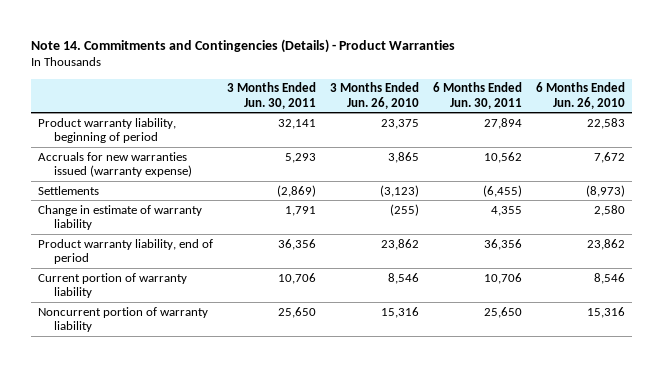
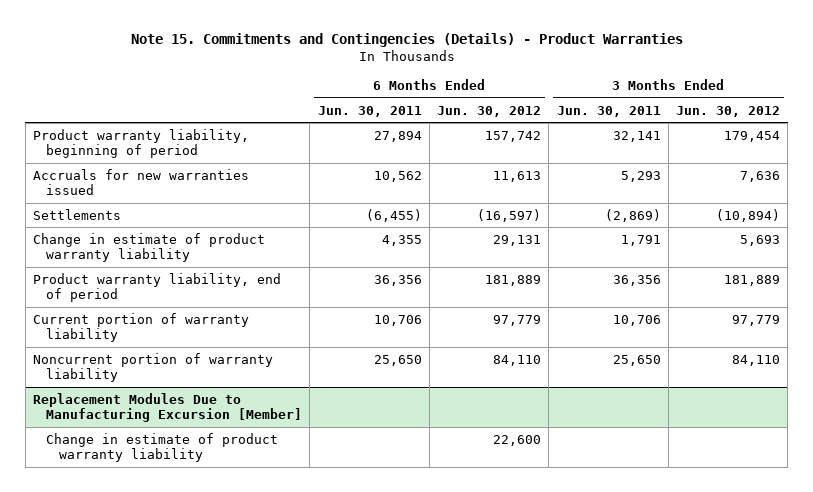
- Note 14. Commitments and Contingencies (Details) - Product Warranties
+ Note 15. Commitments and Contingencies (Details) - Product Warranties
- | 3 Months Ended Jun. 30, 2011 | 3 Months Ended Jun. 26, 2010 | 6 Months Ended Jun. 30, 2011 | 6 Months Ended Jun. 26, 2010
+ | 6 Months Ended Jun. 30, 2011 | 6 Months Ended Jun. 30, 2012 | 3 Months Ended Jun. 30, 2011 | 3 Months Ended Jun. 30, 2012
- Accruals for new warranties issued (warranty expense) | 5,293 | 3,865 | 10,562 | 7,672
+ Accruals for new warranties issued | 10,562 | 11,613 | 5,293 | 7,636
- Change in estimate of warranty liability | 1,791 | (255) | 4,355 | 2,580
+ Change in estimate of product warranty liability | 4,355 | 29,131 | 1,791 | 5,693
+ Replacement Modules Due to Manufacturing Excursion [Member]
+ Change in estimate of product warranty liability | | 22,600 | |

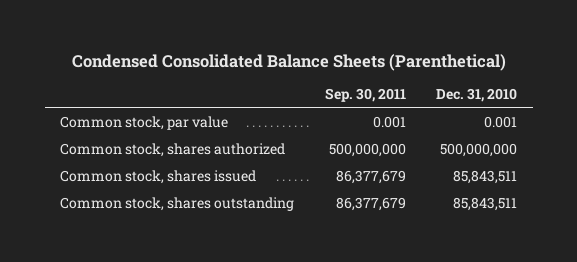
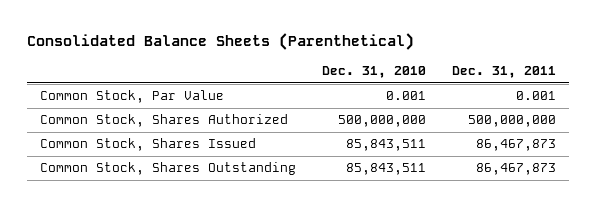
- Condensed Consolidated Balance Sheets (Parenthetical)
+ Consolidated Balance Sheets (Parenthetical)
- | Sep. 30, 2011 | Dec. 31, 2010
+ | Dec. 31, 2010 | Dec. 31, 2011
- Common stock, par value | 0.001 | 0.001
- Common stock, shares authorized | 500,000,000 | 500,000,000
- Common stock, shares issued | 86,377,679 | 85,843,511
- Common stock, shares outstanding | 86,377,679 | 85,843,511
+ Common Stock, Par Value | 0.001 | 0.001
+ Common Stock, Shares Authorized | 500,000,000 | 500,000,000
+ Common Stock, Shares Issued | 85,843,511 | 86,467,873
+ Common Stock, Shares Outstanding | 85,843,511 | 86,467,873

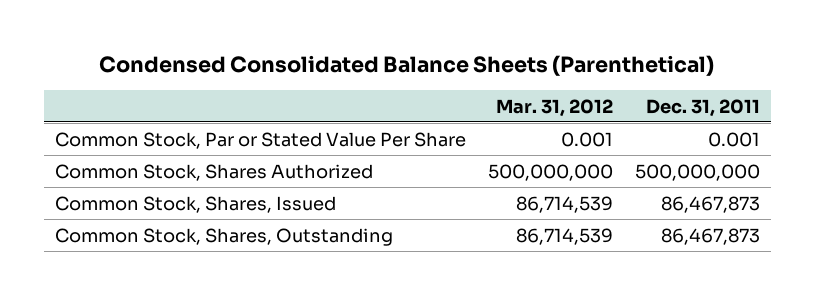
- Consolidated Balance Sheets (Parenthetical)
+ Condensed Consolidated Balance Sheets (Parenthetical)
- | Dec. 31, 2010 | Dec. 31, 2011
+ | Mar. 31, 2012 | Dec. 31, 2011
- Common Stock, Par Value | 0.001 | 0.001
+ Common Stock, Par or Stated Value Per Share | 0.001 | 0.001
- Common Stock, Shares Issued | 85,843,511 | 86,467,873
- Common Stock, Shares Outstanding | 85,843,511 | 86,467,873
+ Common Stock, Shares, Issued | 86,714,539 | 86,467,873
+ Common Stock, Shares, Outstanding | 86,714,539 | 86,467,873

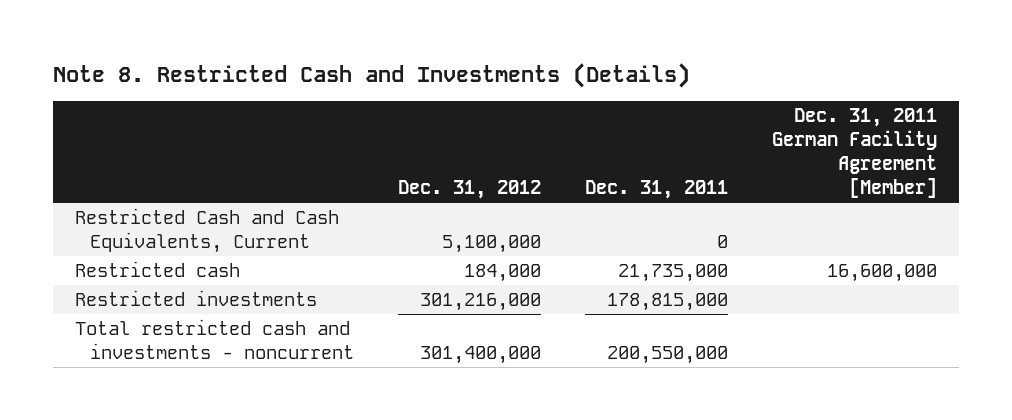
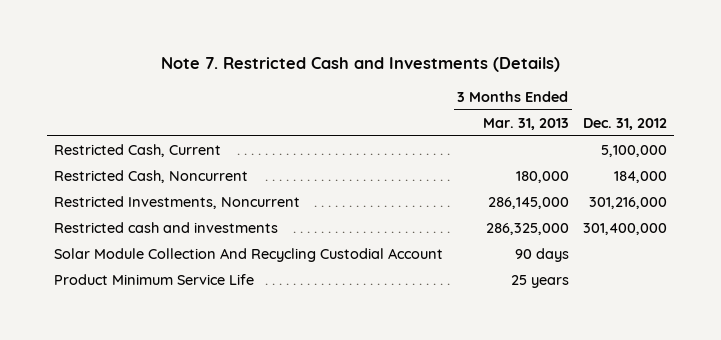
- Note 8. Restricted Cash and Investments (Details)
+ Note 7. Restricted Cash and Investments (Details)
- | Dec. 31, 2012 | Dec. 31, 2011 | Dec. 31, 2011 German Facility Agreement [Member]
+ | 3 Months Ended Mar. 31, 2013 | Dec. 31, 2012
- Restricted Cash and Cash Equivalents, Current | 5,100,000 | 0 |
- Restricted cash | 184,000 | 21,735,000 | 16,600,000
- Restricted investments | 301,216,000 | 178,815,000 |
- Total restricted cash and investments - noncurrent | 301,400,000 | 200,550,000 |
+ Restricted Cash, Current | | 5,100,000
+ Restricted Cash, Noncurrent | 180,000 | 184,000
+ Restricted Investments, Noncurrent | 286,145,000 | 301,216,000
+ Restricted cash and investments | 286,325,000 | 301,400,000
+ Solar Module Collection And Recycling Custodial Account | 90 days |
+ Product Minimum Service Life | 25 years |

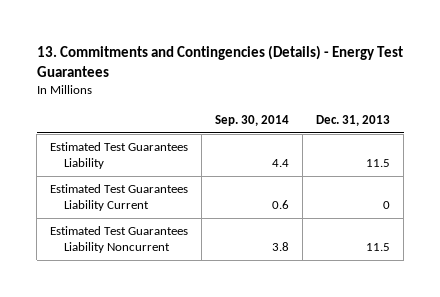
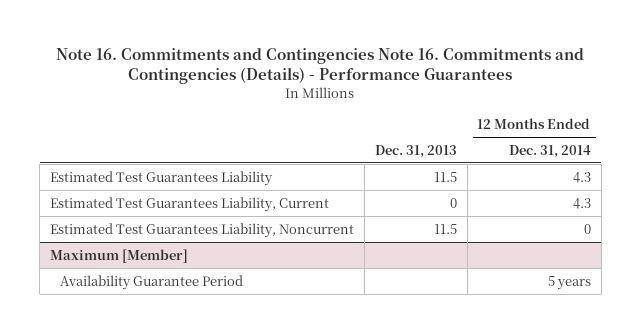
- 13. Commitments and Contingencies (Details) - Energy Test Guarantees
+ Note 16. Commitments and Contingencies Note 16. Commitments and Contingencies (Details) - Performance Guarantees
- | Sep. 30, 2014 | Dec. 31, 2013
+ | Dec. 31, 2013 | 12 Months Ended Dec. 31, 2014
- Estimated Test Guarantees Liability Current | 0.6 | 0
- Estimated Test Guarantees Liability Noncurrent | 3.8 | 11.5
+ Estimated Test Guarantees Liability, Current | 0 | 4.3
+ Estimated Test Guarantees Liability, Noncurrent | 11.5 | 0
+ Maximum [Member]
+ Availability Guarantee Period | | 5 years

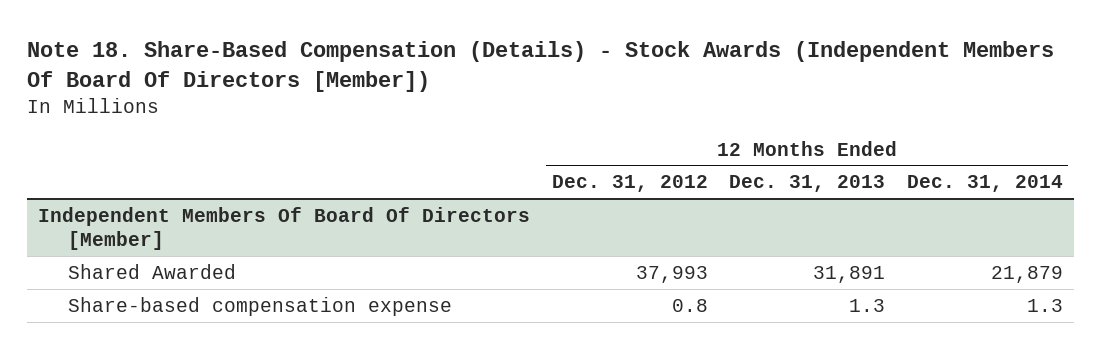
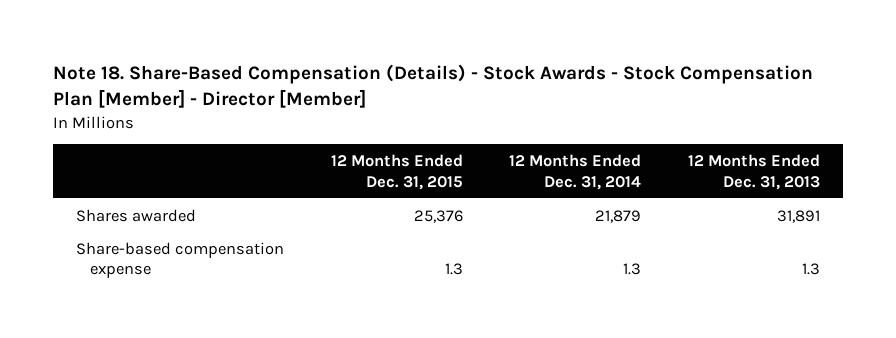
- Note 18. Share-Based Compensation (Details) - Stock Awards (Independent Members Of Board Of Directors [Member])
+ Note 18. Share-Based Compensation (Details) - Stock Awards - Stock Compensation Plan [Member] - Director [Member]
- | 12 Months Ended Dec. 31, 2012 | 12 Months Ended Dec. 31, 2013 | 12 Months Ended Dec. 31, 2014
+ | 12 Months Ended Dec. 31, 2015 | 12 Months Ended Dec. 31, 2014 | 12 Months Ended Dec. 31, 2013
- Independent Members Of Board Of Directors [Member]
- Shared Awarded | 37,993 | 31,891 | 21,879
+ Shares awarded | 25,376 | 21,879 | 31,891

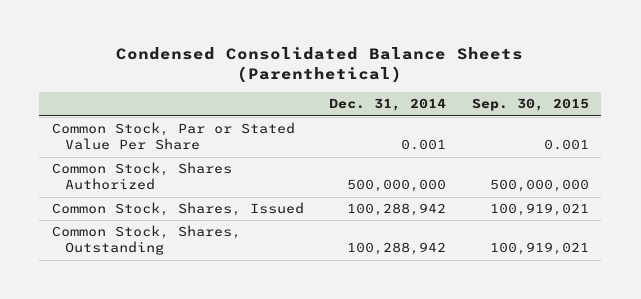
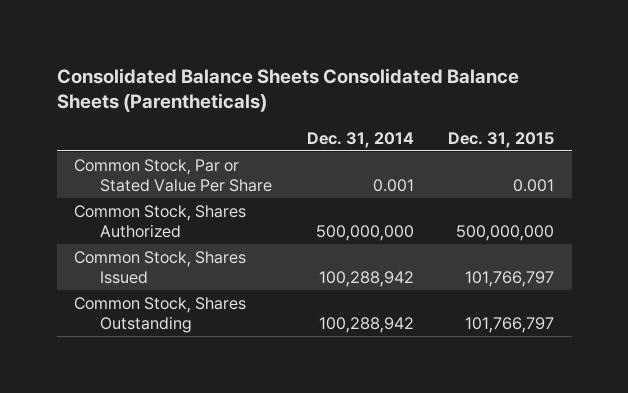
- Condensed Consolidated Balance Sheets (Parenthetical)
+ Consolidated Balance Sheets Consolidated Balance Sheets (Parentheticals)
- | Dec. 31, 2014 | Sep. 30, 2015
+ | Dec. 31, 2014 | Dec. 31, 2015
- Common Stock, Shares, Issued | 100,288,942 | 100,919,021
- Common Stock, Shares, Outstanding | 100,288,942 | 100,919,021
+ Common Stock, Shares Issued | 100,288,942 | 101,766,797
+ Common Stock, Shares Outstanding | 100,288,942 | 101,766,797

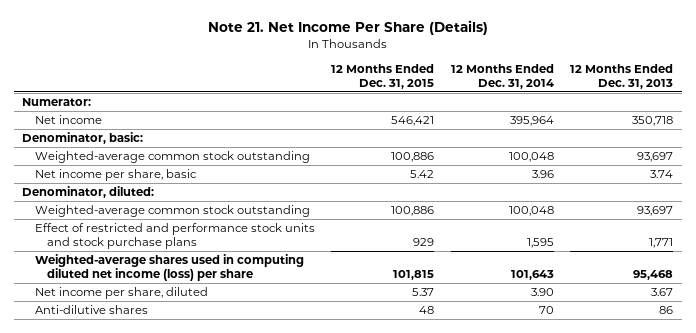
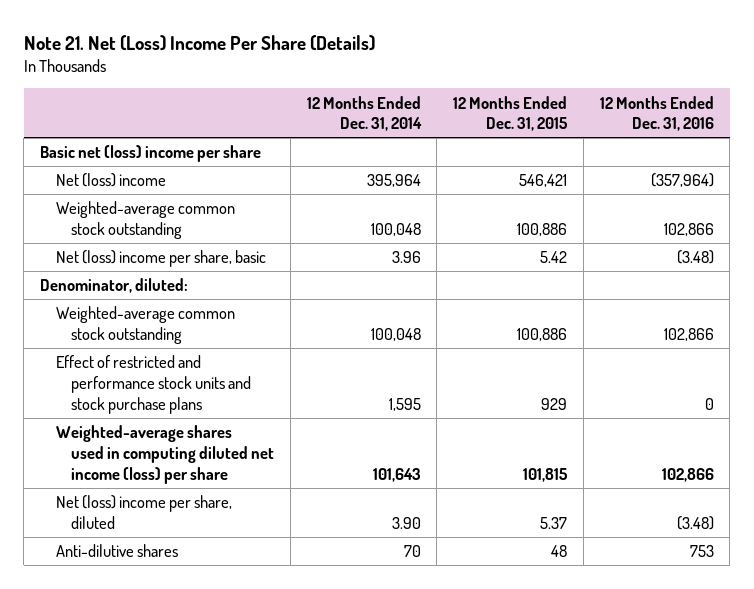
- Note 21. Net Income Per Share (Details)
+ Note 21. Net (Loss) Income Per Share (Details)
- | 12 Months Ended Dec. 31, 2015 | 12 Months Ended Dec. 31, 2014 | 12 Months Ended Dec. 31, 2013
+ | 12 Months Ended Dec. 31, 2014 | 12 Months Ended Dec. 31, 2015 | 12 Months Ended Dec. 31, 2016
- Numerator:
- Net income | 546,421 | 395,964 | 350,718
- Denominator, basic:
+ Basic net (loss) income per share
+ Net (loss) income | 395,964 | 546,421 | (357,964)
- Net income per share, basic | 5.42 | 3.96 | 3.74
+ Net (loss) income per share, basic | 3.96 | 5.42 | (3.48)
- Net income per share, diluted | 5.37 | 3.90 | 3.67
+ Net (loss) income per share, diluted | 3.90 | 5.37 | (3.48)

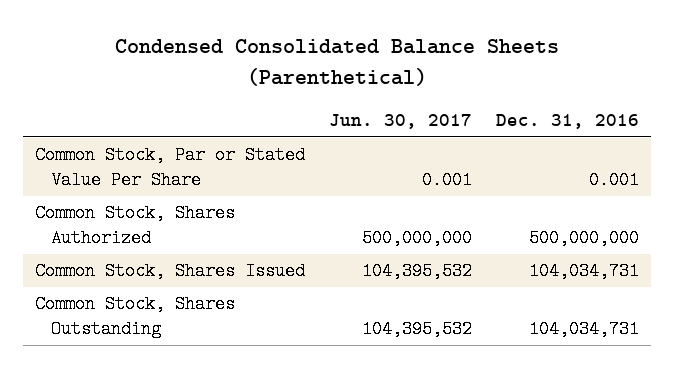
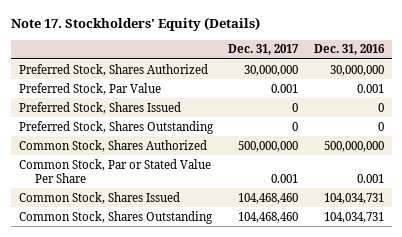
- Condensed Consolidated Balance Sheets (Parenthetical)
+ Note 17. Stockholders' Equity (Details)
- | Jun. 30, 2017 | Dec. 31, 2016
+ | Dec. 31, 2017 | Dec. 31, 2016
+ Preferred Stock, Shares Authorized | 30,000,000 | 30,000,000
+ Preferred Stock, Par Value | 0.001 | 0.001
+ Preferred Stock, Shares Issued | 0 | 0
+ Preferred Stock, Shares Outstanding | 0 | 0
moved down: Common Stock, Par or Stated Value Per Share | 0.001 | 0.001

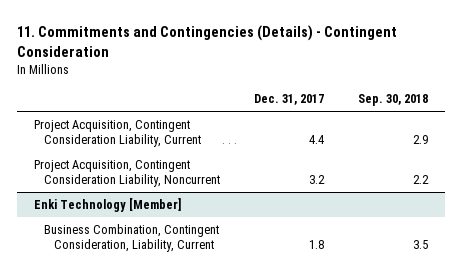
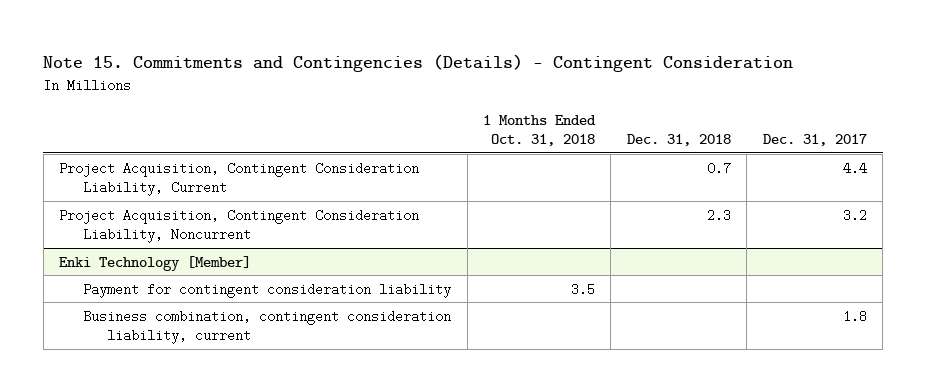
- 11. Commitments and Contingencies (Details) - Contingent Consideration
+ Note 15. Commitments and Contingencies (Details) - Contingent Consideration
- | Dec. 31, 2017 | Sep. 30, 2018
+ | 1 Months Ended Oct. 31, 2018 | Dec. 31, 2018 | Dec. 31, 2017
@ Enki Technology [Member]
- Business Combination, Contingent Consideration, Liability, Current | 1.8 | 3.5
+ Payment for contingent consideration liability | 3.5 | |
+ Business combination, contingent consideration liability, current | | | 1.8

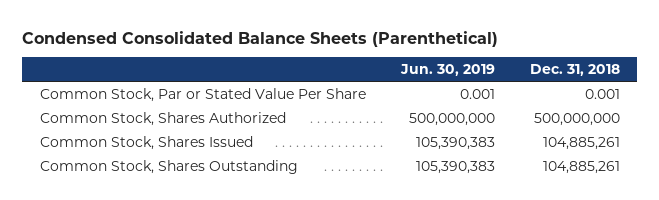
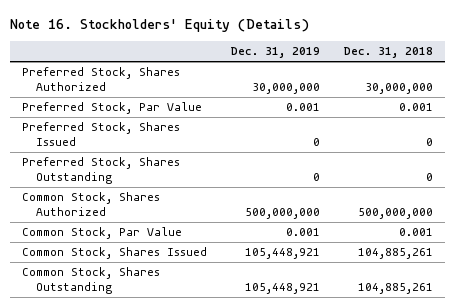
- Condensed Consolidated Balance Sheets (Parenthetical)
+ Note 16. Stockholders' Equity (Details)
- | Jun. 30, 2019 | Dec. 31, 2018
+ | Dec. 31, 2019 | Dec. 31, 2018
- Common Stock, Par or Stated Value Per Share | 0.001 | 0.001
+ Preferred Stock, Shares Authorized | 30,000,000 | 30,000,000
+ Preferred Stock, Par Value | 0.001 | 0.001
+ Preferred Stock, Shares Issued | 0 | 0
+ Preferred Stock, Shares Outstanding | 0 | 0
+ Common Stock, Par Value | 0.001 | 0.001

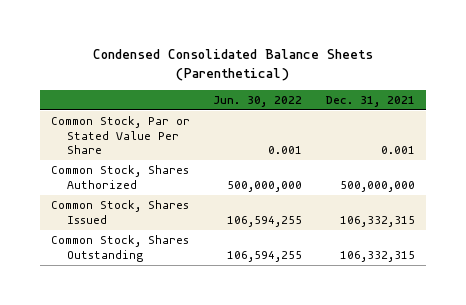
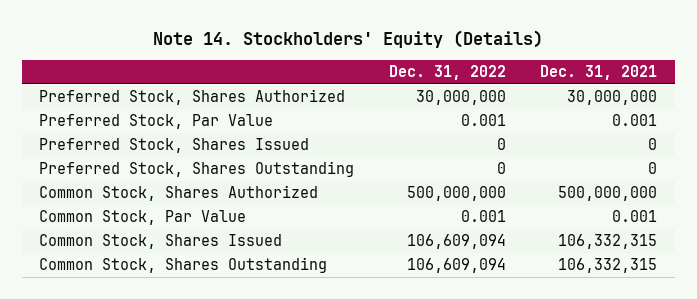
- Condensed Consolidated Balance Sheets (Parenthetical)
+ Note 14. Stockholders' Equity (Details)
- | Jun. 30, 2022 | Dec. 31, 2021
+ | Dec. 31, 2022 | Dec. 31, 2021
- Common Stock, Par or Stated Value Per Share | 0.001 | 0.001
+ Preferred Stock, Shares Authorized | 30,000,000 | 30,000,000
+ Preferred Stock, Par Value | 0.001 | 0.001
+ Preferred Stock, Shares Issued | 0 | 0
+ Preferred Stock, Shares Outstanding | 0 | 0
+ Common Stock, Par Value | 0.001 | 0.001

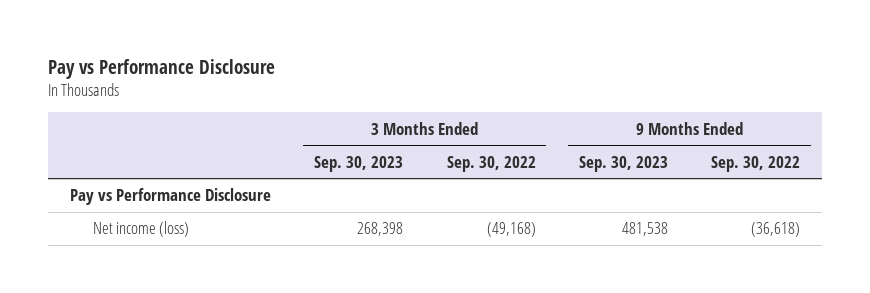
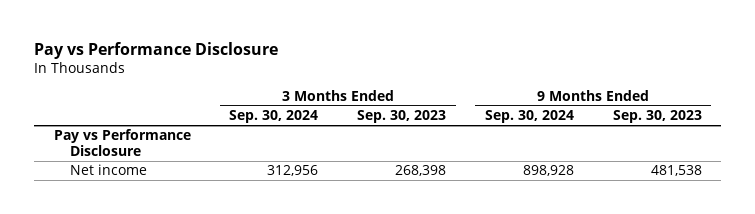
- | 3 Months Ended Sep. 30, 2023 | 3 Months Ended Sep. 30, 2022 | 9 Months Ended Sep. 30, 2023 | 9 Months Ended Sep. 30, 2022
+ | 3 Months Ended Sep. 30, 2024 | 3 Months Ended Sep. 30, 2023 | 9 Months Ended Sep. 30, 2024 | 9 Months Ended Sep. 30, 2023
- Net income (loss) | 268,398 | (49,168) | 481,538 | (36,618)
+ Net income | 312,956 | 268,398 | 898,928 | 481,538

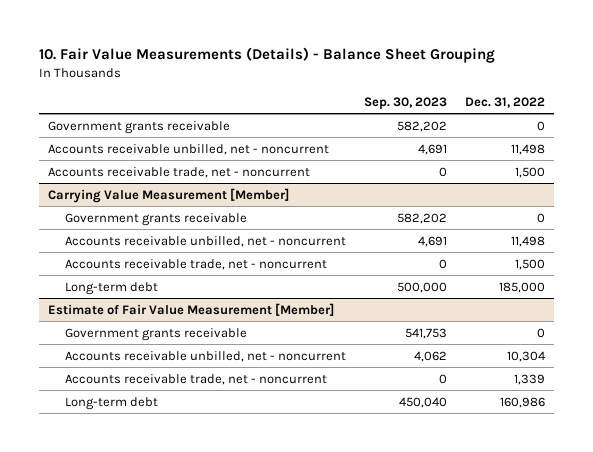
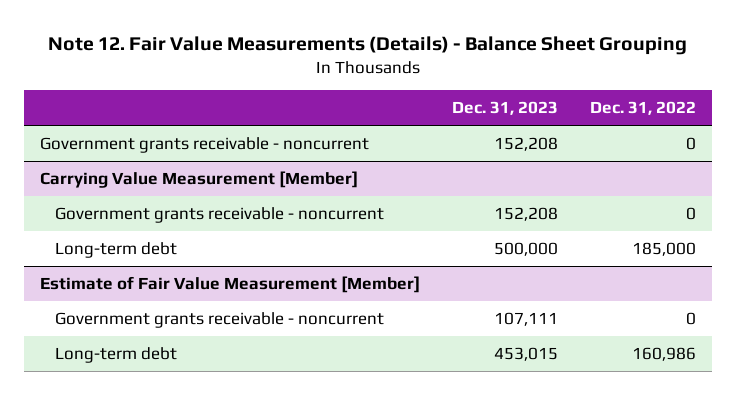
- 10. Fair Value Measurements (Details) - Balance Sheet Grouping
+ Note 12. Fair Value Measurements (Details) - Balance Sheet Grouping
- | Sep. 30, 2023 | Dec. 31, 2022
+ | Dec. 31, 2023 | Dec. 31, 2022
- Government grants receivable | 582,202 | 0
- Accounts receivable unbilled, net - noncurrent | 4,691 | 11,498
- Accounts receivable trade, net - noncurrent | 0 | 1,500
+ Government grants receivable - noncurrent | 152,208 | 0
@ Carrying Value Measurement [Member]
- Government grants receivable | 582,202 | 0
- Accounts receivable unbilled, net - noncurrent | 4,691 | 11,498
- Accounts receivable trade, net - noncurrent | 0 | 1,500
+ Government grants receivable - noncurrent | 152,208 | 0
@ Estimate of Fair Value Measurement [Member]
- Government grants receivable | 541,753 | 0
- Accounts receivable unbilled, net - noncurrent | 4,062 | 10,304
- Accounts receivable trade, net - noncurrent | 0 | 1,339
+ Government grants receivable - noncurrent | 107,111 | 0

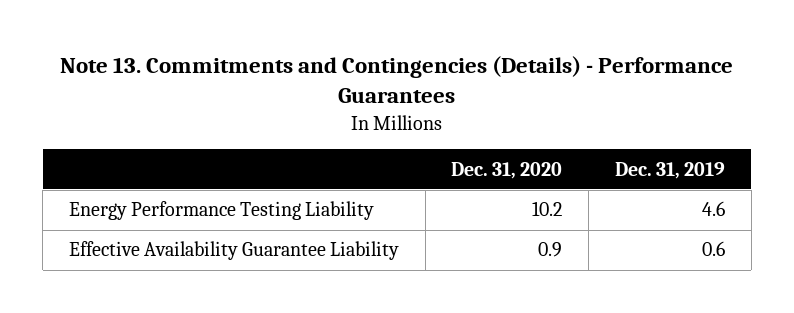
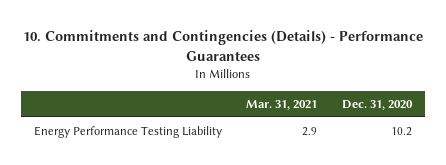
- Note 13. Commitments and Contingencies (Details) - Performance Guarantees
+ 10. Commitments and Contingencies (Details) - Performance Guarantees
- | Dec. 31, 2020 | Dec. 31, 2019
+ | Mar. 31, 2021 | Dec. 31, 2020
- Effective Availability Guarantee Liability | 0.9 | 0.6

